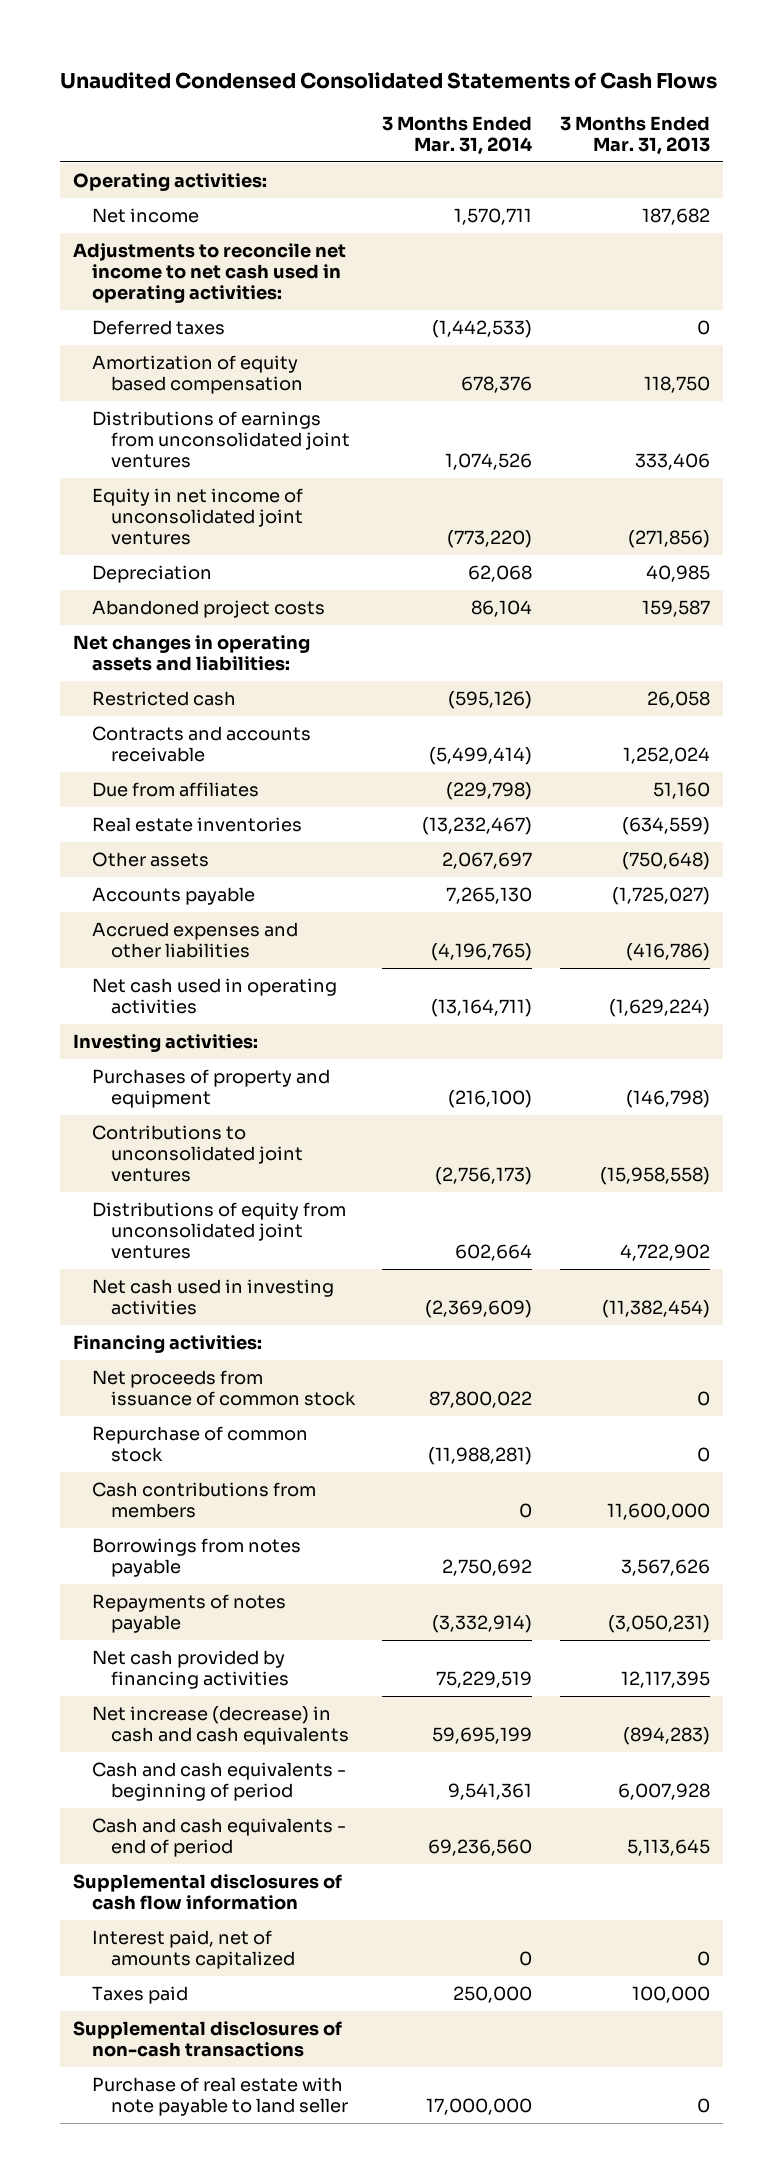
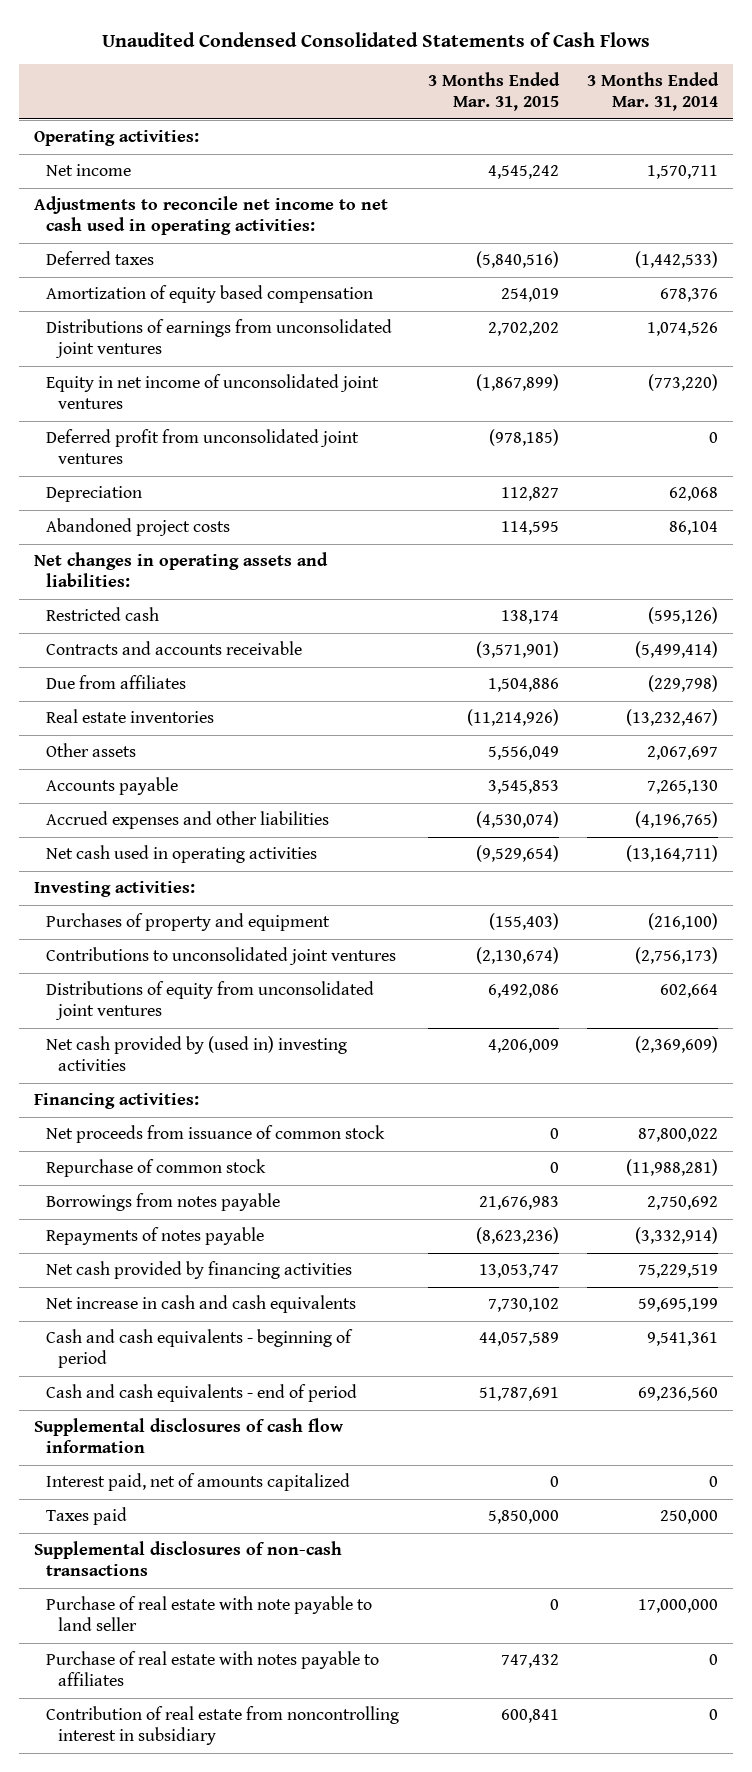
- | 3 Months Ended Mar. 31, 2014 | 3 Months Ended Mar. 31, 2013
+ | 3 Months Ended Mar. 31, 2015 | 3 Months Ended Mar. 31, 2014
+ Deferred profit from unconsolidated joint ventures | (978,185) | 0
- Net cash used in investing activities | (2,369,609) | (11,382,454)
+ Net cash provided by (used in) investing activities | 4,206,009 | (2,369,609)
- Cash contributions from members | 0 | 11,600,000
- Net increase (decrease) in cash and cash equivalents | 59,695,199 | (894,283)
+ Net increase in cash and cash equivalents | 7,730,102 | 59,695,199
+ Purchase of real estate with notes payable to affiliates | 747,432 | 0
+ Contribution of real estate from noncontrolling interest in subsidiary | 600,841 | 0

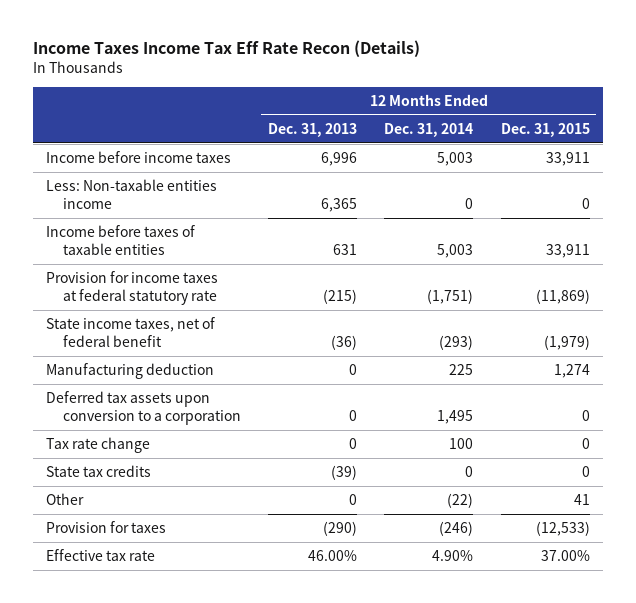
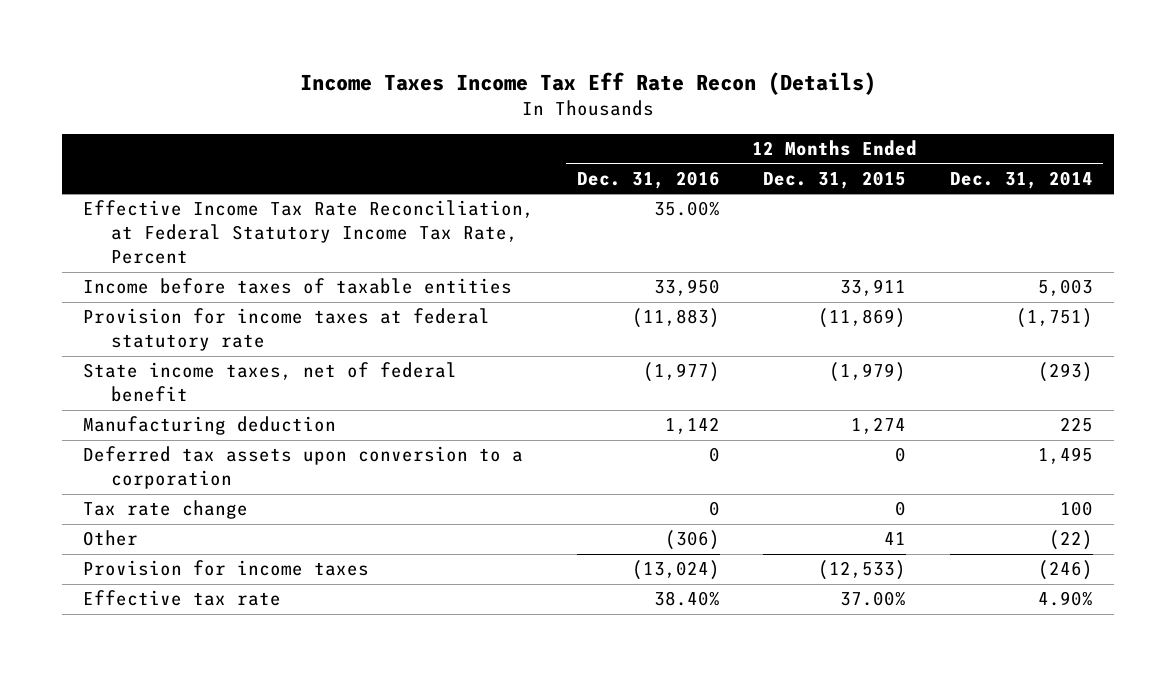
- | 12 Months Ended Dec. 31, 2013 | 12 Months Ended Dec. 31, 2014 | 12 Months Ended Dec. 31, 2015
+ | 12 Months Ended Dec. 31, 2016 | 12 Months Ended Dec. 31, 2015 | 12 Months Ended Dec. 31, 2014
- Income before income taxes | 6,996 | 5,003 | 33,911
- Less: Non-taxable entities income | 6,365 | 0 | 0
+ Effective Income Tax Rate Reconciliation, at Federal Statutory Income Tax Rate, Percent | 35.00% | |
- State tax credits | (39) | 0 | 0
- Provision for taxes | (290) | (246) | (12,533)
+ Provision for income taxes | (13,024) | (12,533) | (246)

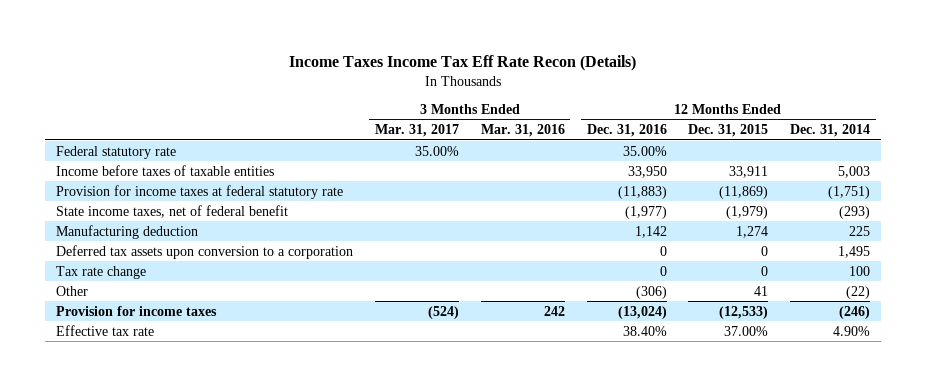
- | 12 Months Ended Dec. 31, 2016 | 12 Months Ended Dec. 31, 2015 | 12 Months Ended Dec. 31, 2014
+ | 3 Months Ended Mar. 31, 2017 | 3 Months Ended Mar. 31, 2016 | 12 Months Ended Dec. 31, 2016 | 12 Months Ended Dec. 31, 2015 | 12 Months Ended Dec. 31, 2014
- Effective Income Tax Rate Reconciliation, at Federal Statutory Income Tax Rate, Percent | 35.00% | |
+ Federal statutory rate | 35.00% | | 35.00% | |

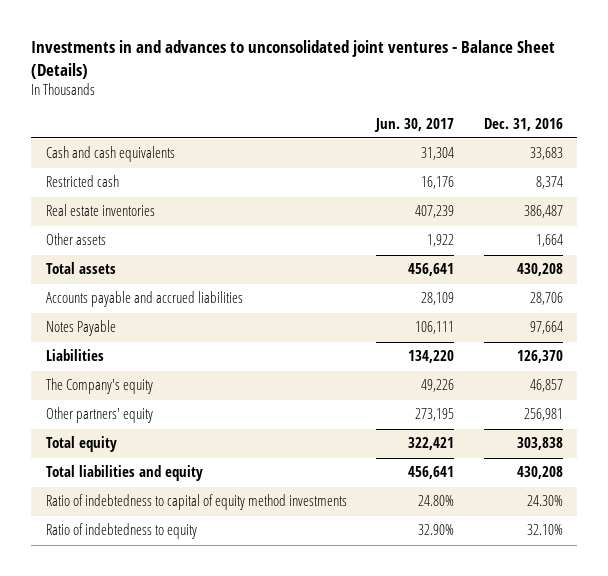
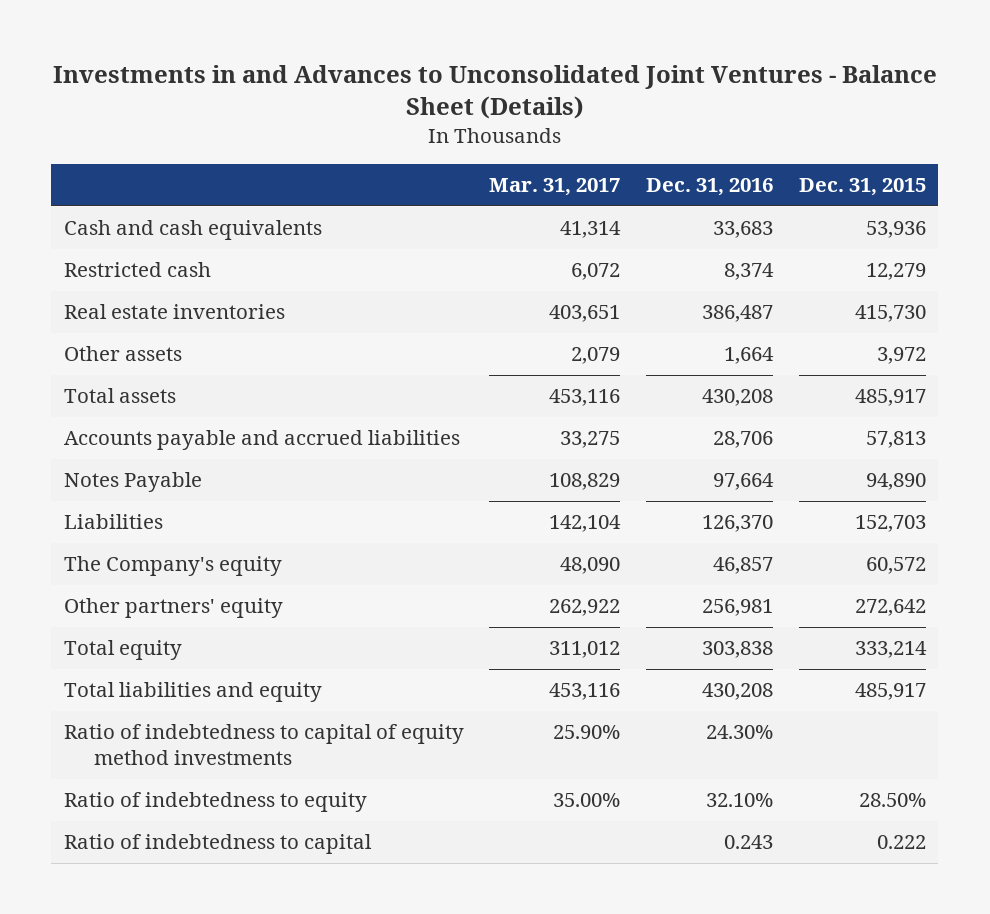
- Investments in and advances to unconsolidated joint ventures - Balance Sheet (Details)
+ Investments in and Advances to Unconsolidated Joint Ventures - Balance Sheet (Details)
- | Jun. 30, 2017 | Dec. 31, 2016
+ | Mar. 31, 2017 | Dec. 31, 2016 | Dec. 31, 2015
+ Ratio of indebtedness to capital | | 0.243 | 0.222

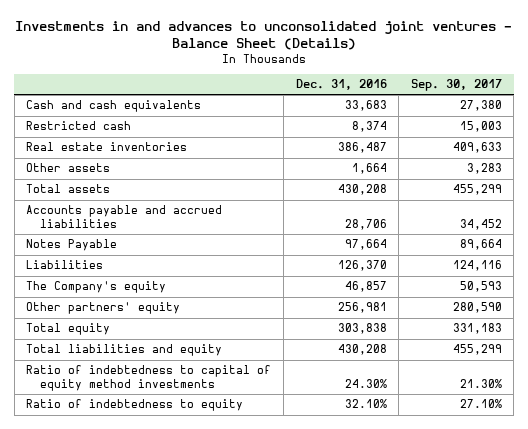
- Investments in and Advances to Unconsolidated Joint Ventures - Balance Sheet (Details)
+ Investments in and advances to unconsolidated joint ventures - Balance Sheet (Details)
- | Mar. 31, 2017 | Dec. 31, 2016 | Dec. 31, 2015
+ | Dec. 31, 2016 | Sep. 30, 2017
- Ratio of indebtedness to capital | | 0.243 | 0.222

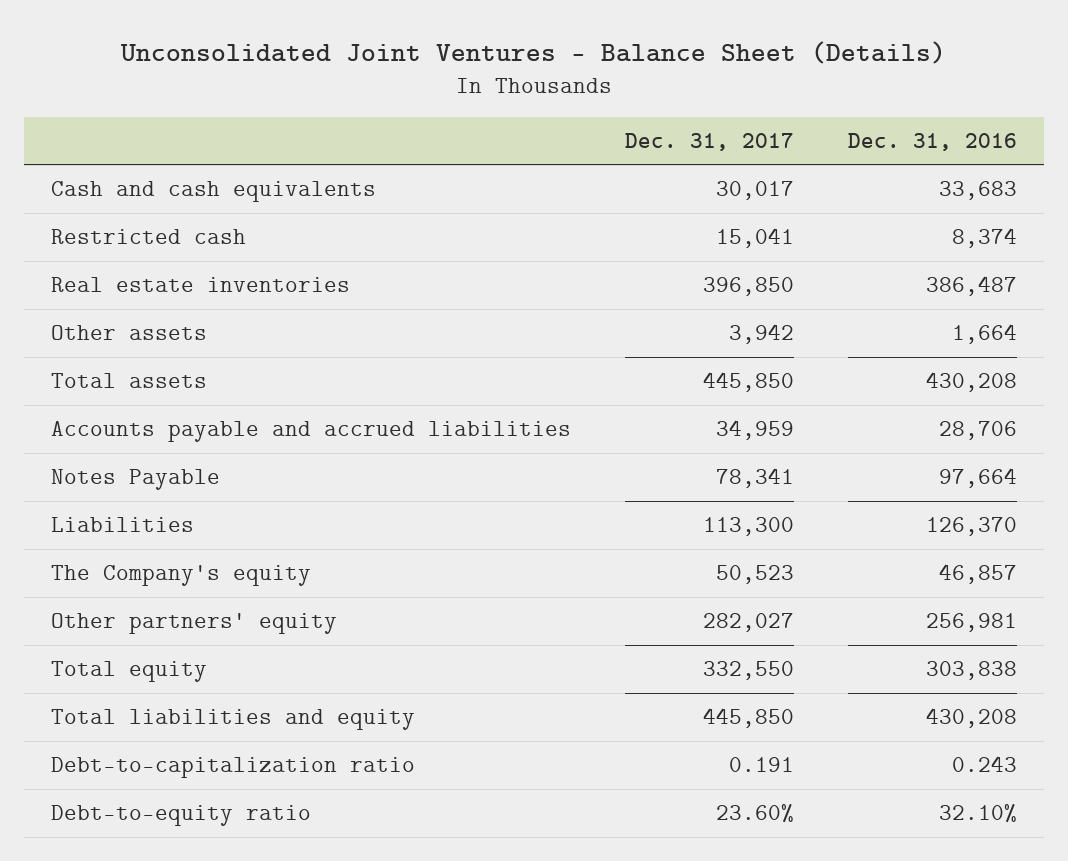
- Investments in and advances to unconsolidated joint ventures - Balance Sheet (Details)
+ Unconsolidated Joint Ventures - Balance Sheet (Details)
- | Dec. 31, 2016 | Sep. 30, 2017
+ | Dec. 31, 2017 | Dec. 31, 2016
- Ratio of indebtedness to capital of equity method investments | 24.30% | 21.30%
- Ratio of indebtedness to equity | 32.10% | 27.10%
+ Debt-to-capitalization ratio | 0.191 | 0.243
+ Debt-to-equity ratio | 23.60% | 32.10%

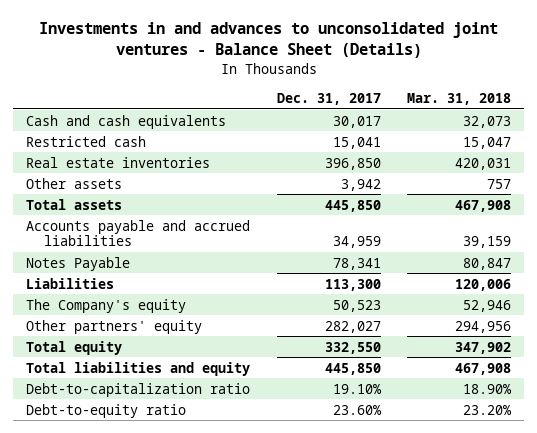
- Unconsolidated Joint Ventures - Balance Sheet (Details)
+ Investments in and advances to unconsolidated joint ventures - Balance Sheet (Details)
- | Dec. 31, 2017 | Dec. 31, 2016
+ | Dec. 31, 2017 | Mar. 31, 2018
- Debt-to-capitalization ratio | 0.191 | 0.243
+ Debt-to-capitalization ratio | 19.10% | 18.90%

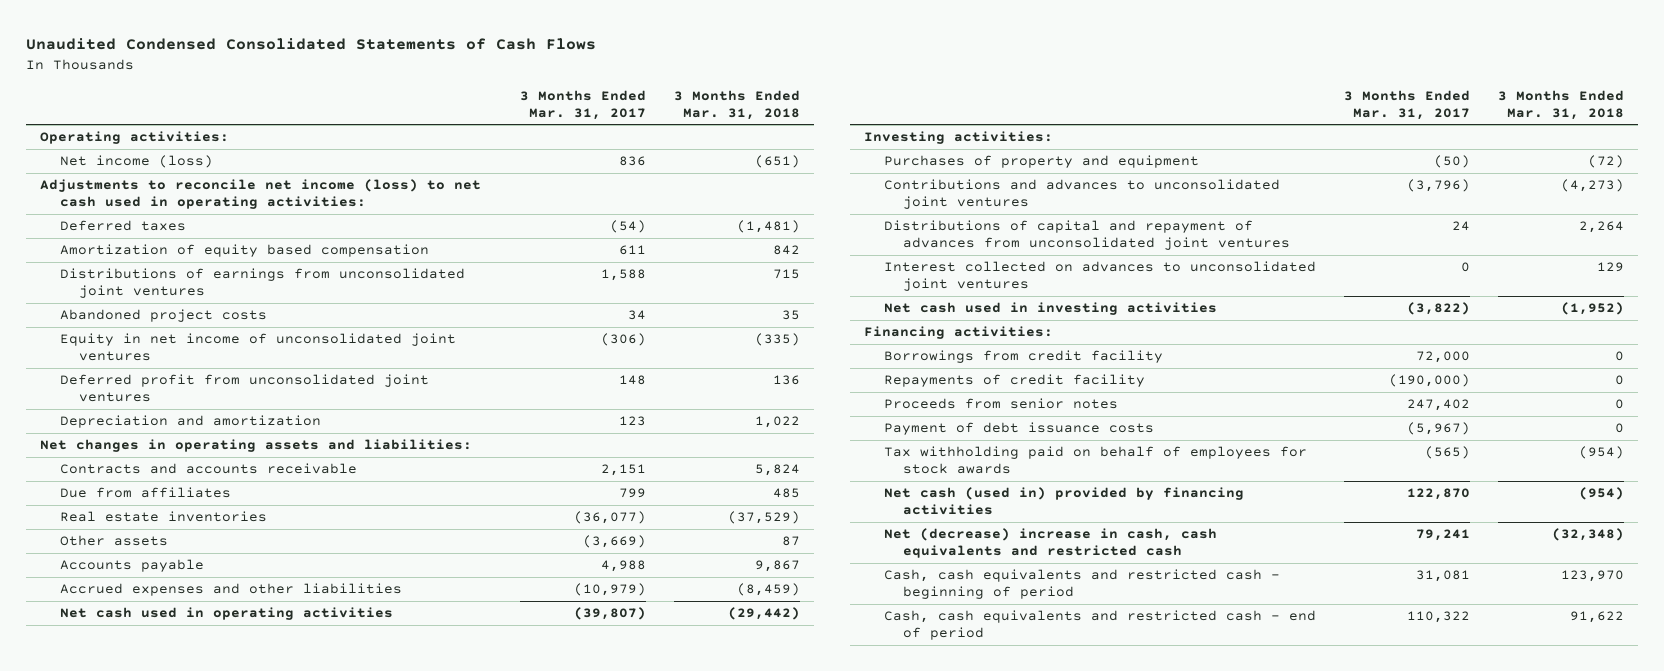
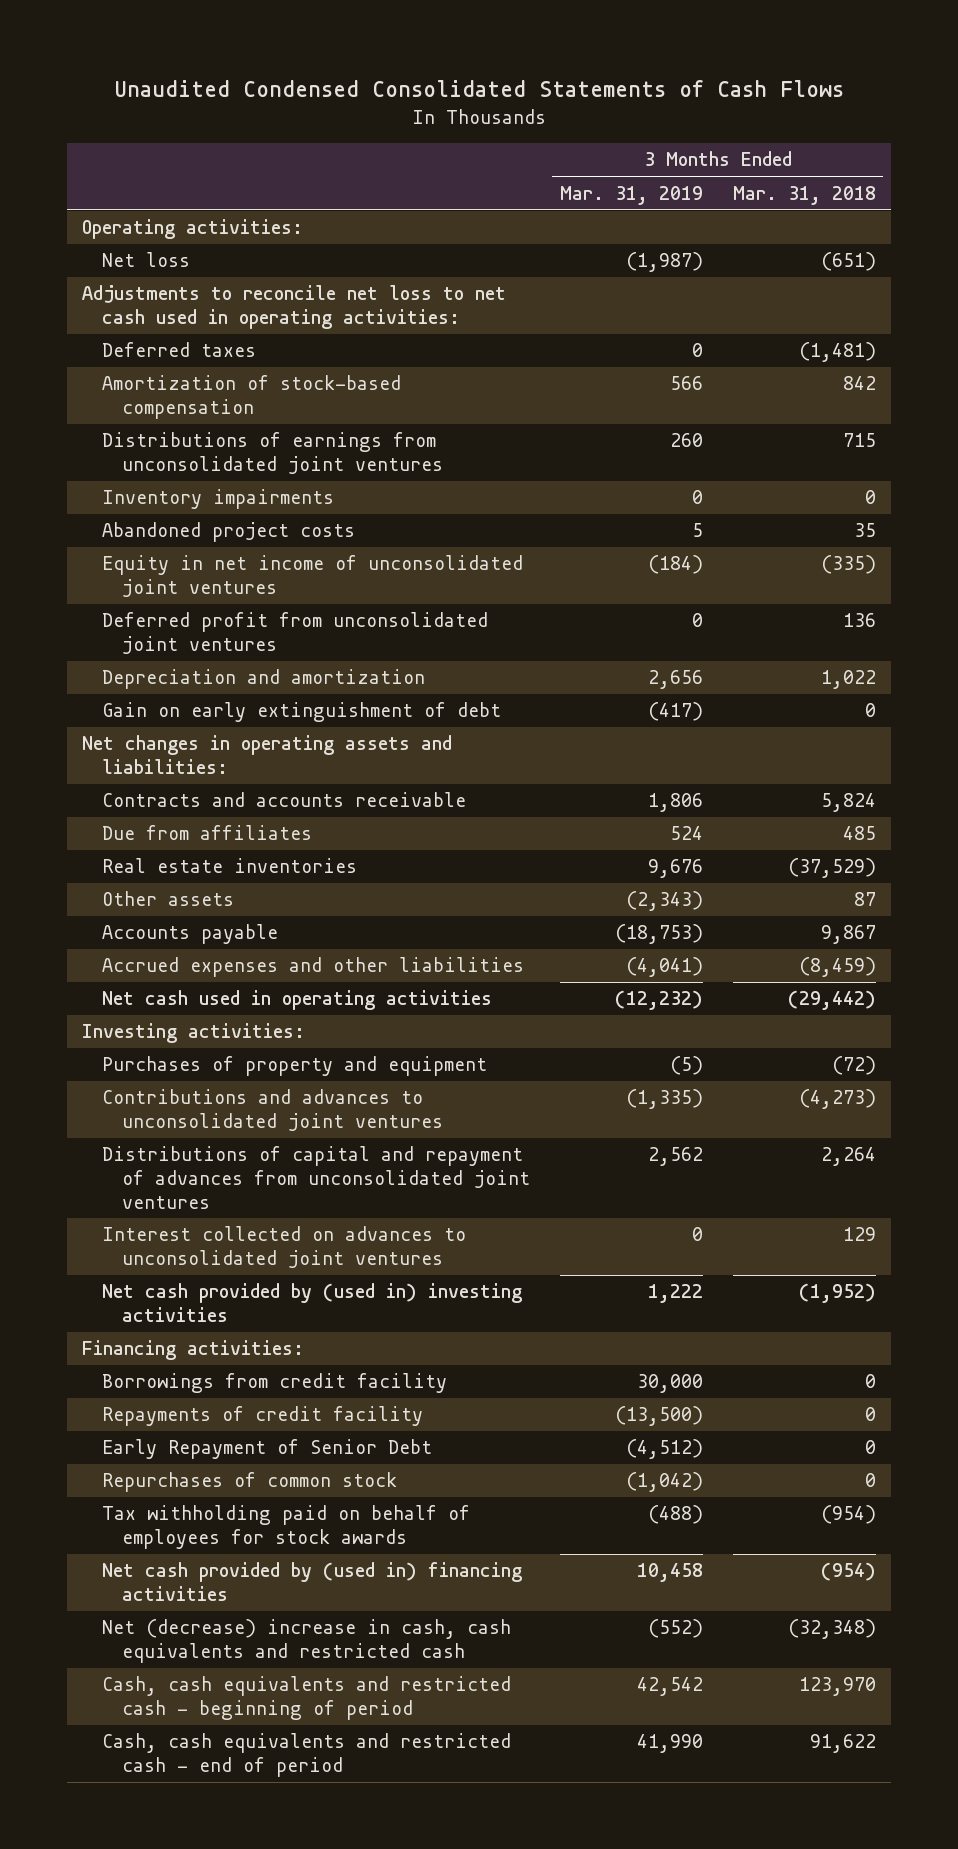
- | 3 Months Ended Mar. 31, 2017 | 3 Months Ended Mar. 31, 2018
+ | 3 Months Ended Mar. 31, 2019 | 3 Months Ended Mar. 31, 2018
- Net income (loss) | 836 | (651)
- Adjustments to reconcile net income (loss) to net cash used in operating activities:
+ Net loss | (1,987) | (651)
+ Adjustments to reconcile net loss to net cash used in operating activities:
- Amortization of equity based compensation | 611 | 842
+ Amortization of stock-based compensation | 566 | 842
+ Inventory impairments | 0 | 0
+ Gain on early extinguishment of debt | (417) | 0
- Net cash used in investing activities | (3,822) | (1,952)
+ Net cash provided by (used in) investing activities | 1,222 | (1,952)
- Proceeds from senior notes | 247,402 | 0
- Payment of debt issuance costs | (5,967) | 0
+ Early Repayment of Senior Debt | (4,512) | 0
+ Repurchases of common stock | (1,042) | 0
- Net cash (used in) provided by financing activities | 122,870 | (954)
+ Net cash provided by (used in) financing activities | 10,458 | (954)

